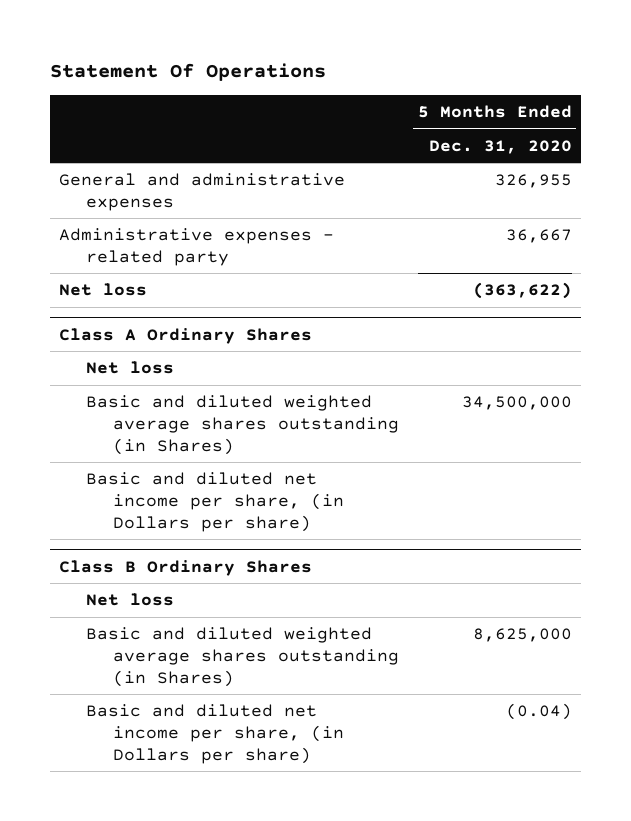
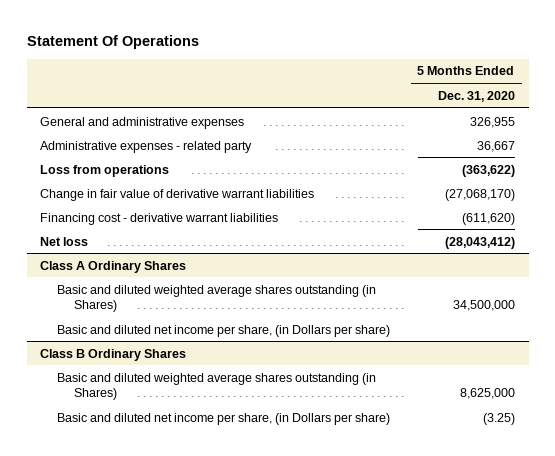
- Net loss | (363,622)
+ Loss from operations | (363,622)
+ Change in fair value of derivative warrant liabilities | (27,068,170)
+ Financing cost - derivative warrant liabilities | (611,620)
+ Net loss | (28,043,412)
@ Class A Ordinary Shares
- Net loss
@ Class B Ordinary Shares
- Net loss
- Basic and diluted net income per share, (in Dollars per share) | (0.04)
+ Basic and diluted net income per share, (in Dollars per share) | (3.25)

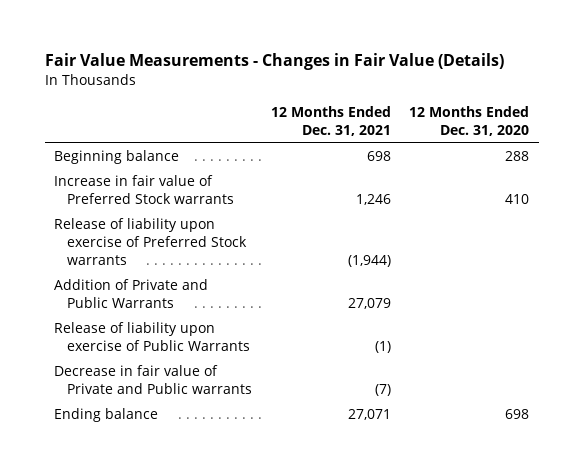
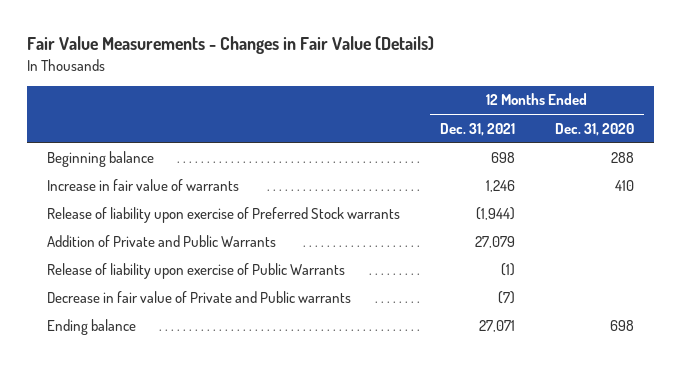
- Increase in fair value of Preferred Stock warrants | 1,246 | 410
+ Increase in fair value of warrants | 1,246 | 410

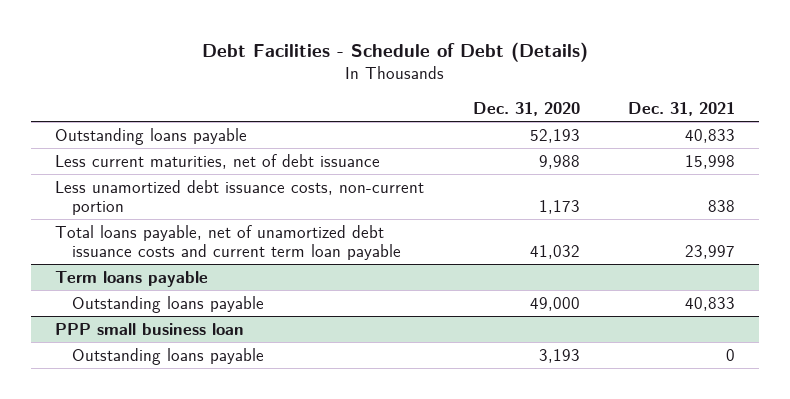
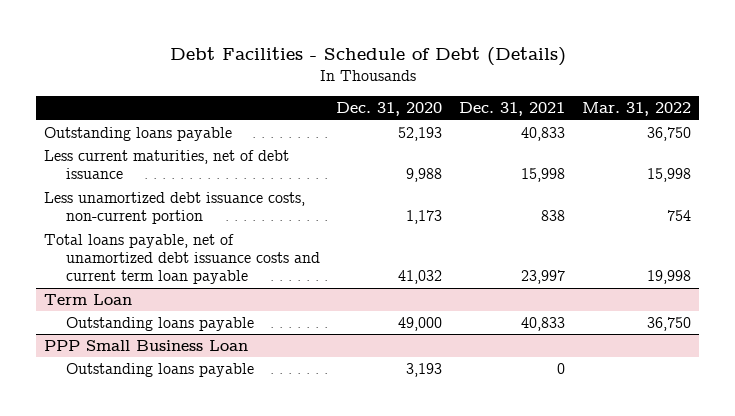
- | Dec. 31, 2020 | Dec. 31, 2021
+ | Dec. 31, 2020 | Dec. 31, 2021 | Mar. 31, 2022
- Term loans payable
+ Term Loan
- PPP small business loan
+ PPP Small Business Loan

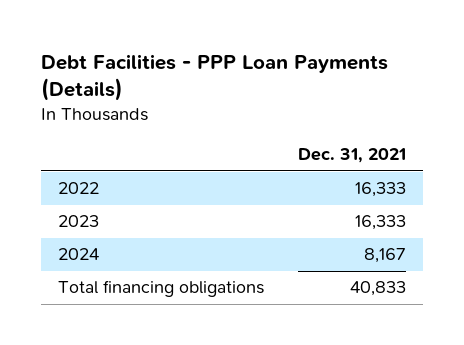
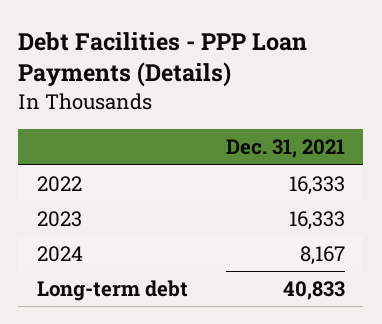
- Total financing obligations | 40,833
+ Long-term debt | 40,833

